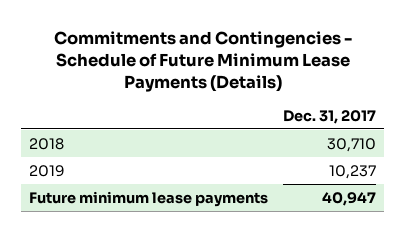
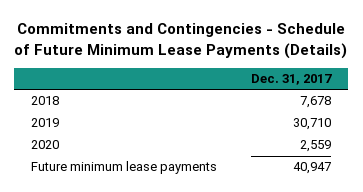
- 2018 | 30,710
- 2019 | 10,237
+ 2018 | 7,678
+ 2019 | 30,710
+ 2020 | 2,559

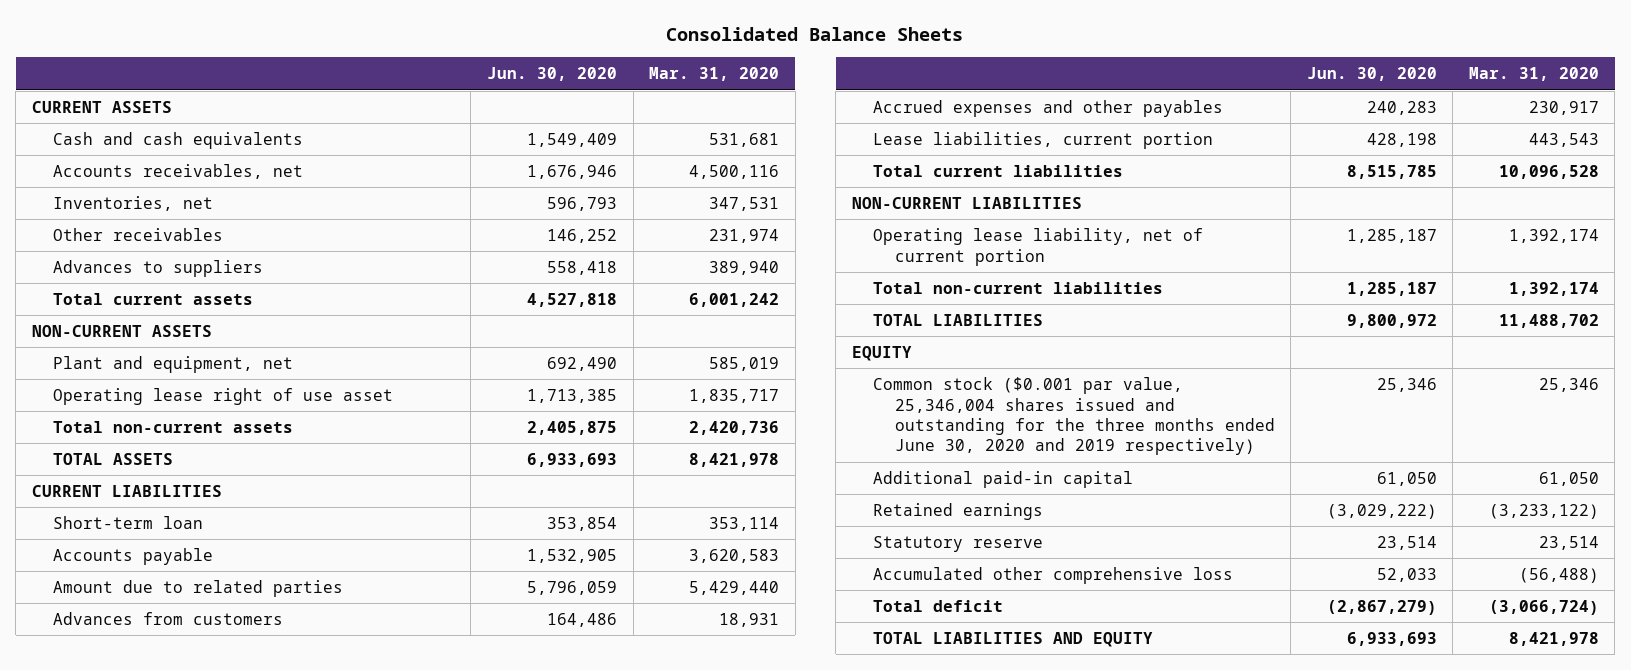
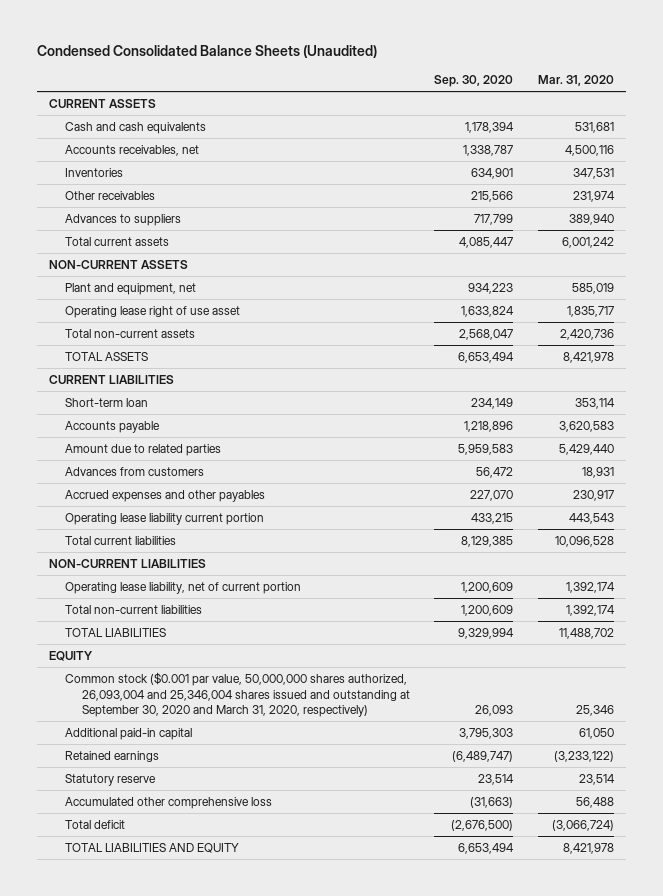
- Consolidated Balance Sheets
+ Condensed Consolidated Balance Sheets (Unaudited)
- | Jun. 30, 2020 | Mar. 31, 2020
+ | Sep. 30, 2020 | Mar. 31, 2020
- Inventories, net | 596,793 | 347,531
+ Inventories | 634,901 | 347,531
- Lease liabilities, current portion | 428,198 | 443,543
+ Operating lease liability current portion | 433,215 | 443,543
- Common stock ($0.001 par value, 25,346,004 shares issued and outstanding for the three months ended June 30, 2020 and 2019 respectively) | 25,346 | 25,346
+ Common stock ($0.001 par value, 50,000,000 shares authorized, 26,093,004 and 25,346,004 shares issued and outstanding at September 30, 2020 and March 31, 2020, respectively) | 26,093 | 25,346
- Accumulated other comprehensive loss | 52,033 | (56,488)
+ Accumulated other comprehensive loss | (31,663) | 56,488

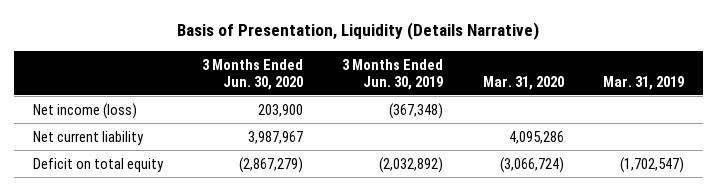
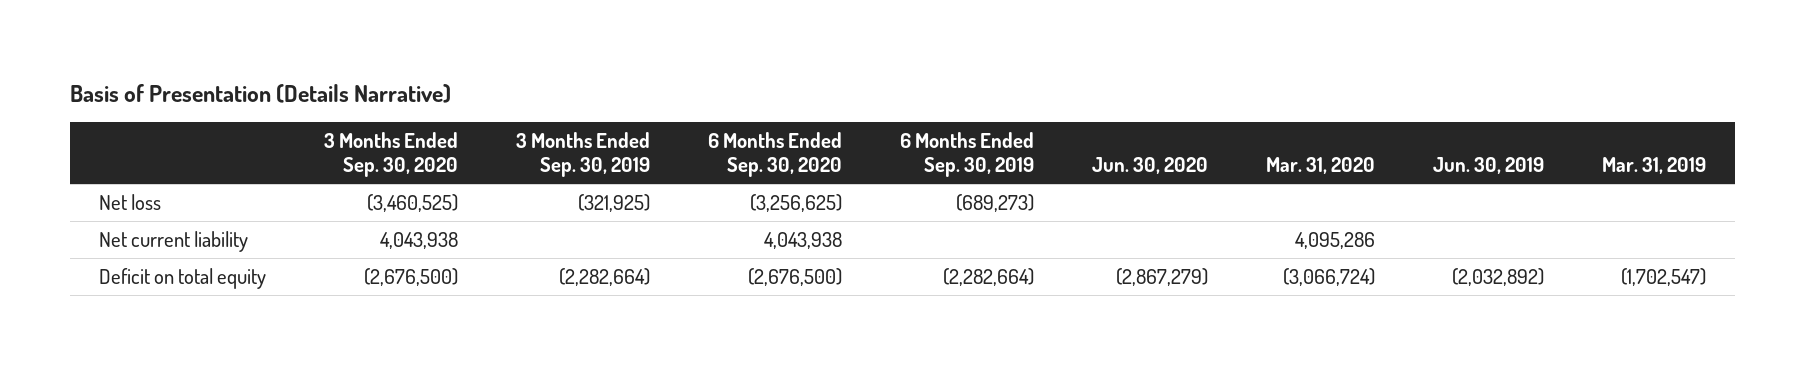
- Basis of Presentation, Liquidity (Details Narrative)
+ Basis of Presentation (Details Narrative)
- | 3 Months Ended Jun. 30, 2020 | 3 Months Ended Jun. 30, 2019 | Mar. 31, 2020 | Mar. 31, 2019
+ | 3 Months Ended Sep. 30, 2020 | 3 Months Ended Sep. 30, 2019 | 6 Months Ended Sep. 30, 2020 | 6 Months Ended Sep. 30, 2019 | Jun. 30, 2020 | Mar. 31, 2020 | Jun. 30, 2019 | Mar. 31, 2019
- Net income (loss) | 203,900 | (367,348) | |
+ Net loss | (3,460,525) | (321,925) | (3,256,625) | (689,273) | | | |

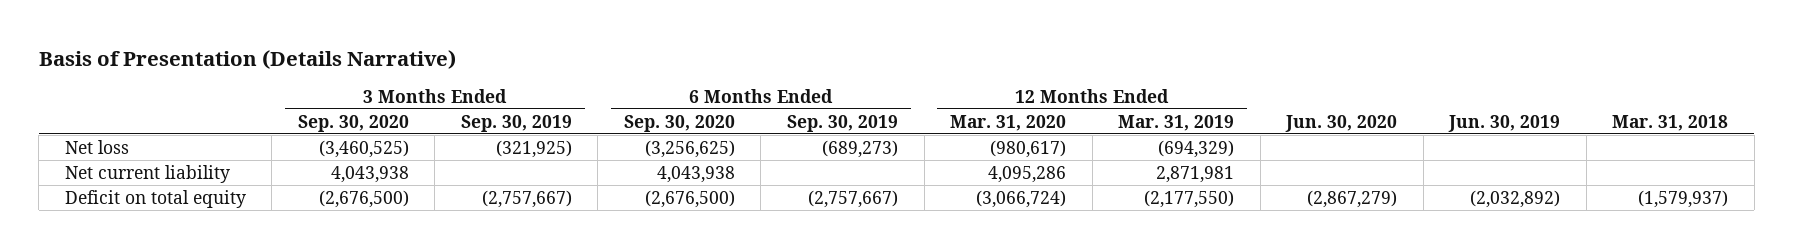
- | 3 Months Ended Sep. 30, 2020 | 3 Months Ended Sep. 30, 2019 | 6 Months Ended Sep. 30, 2020 | 6 Months Ended Sep. 30, 2019 | Jun. 30, 2020 | Mar. 31, 2020 | Jun. 30, 2019 | Mar. 31, 2019
+ | 3 Months Ended Sep. 30, 2020 | 3 Months Ended Sep. 30, 2019 | 6 Months Ended Sep. 30, 2020 | 6 Months Ended Sep. 30, 2019 | 12 Months Ended Mar. 31, 2020 | 12 Months Ended Mar. 31, 2019 | Jun. 30, 2020 | Jun. 30, 2019 | Mar. 31, 2018
- Deficit on total equity | (2,676,500) | (2,282,664) | (2,676,500) | (2,282,664) | (2,867,279) | (3,066,724) | (2,032,892) | (1,702,547)
+ Deficit on total equity | (2,676,500) | (2,757,667) | (2,676,500) | (2,757,667) | (3,066,724) | (2,177,550) | (2,867,279) | (2,032,892) | (1,579,937)

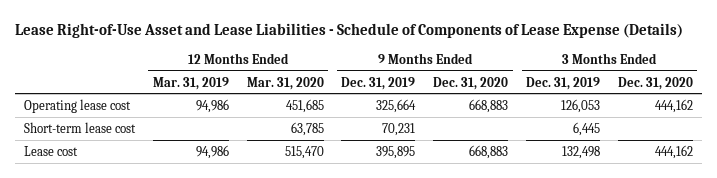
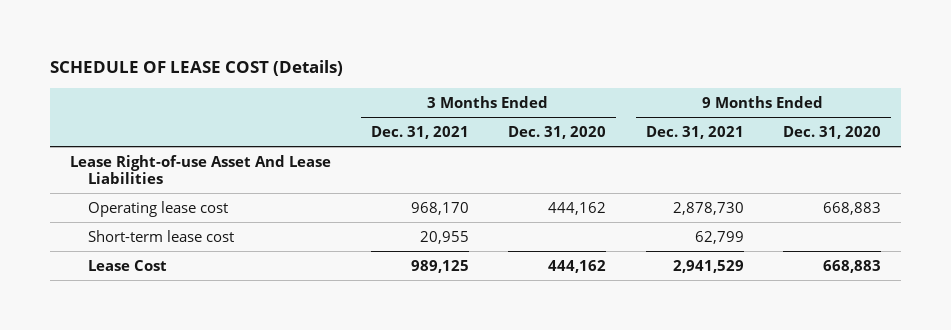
- Lease Right-of-Use Asset and Lease Liabilities - Schedule of Components of Lease Expense (Details)
+ SCHEDULE OF LEASE COST (Details)
- | 12 Months Ended Mar. 31, 2019 | 12 Months Ended Mar. 31, 2020 | 9 Months Ended Dec. 31, 2019 | 9 Months Ended Dec. 31, 2020 | 3 Months Ended Dec. 31, 2019 | 3 Months Ended Dec. 31, 2020
+ | 3 Months Ended Dec. 31, 2021 | 3 Months Ended Dec. 31, 2020 | 9 Months Ended Dec. 31, 2021 | 9 Months Ended Dec. 31, 2020
+ Lease Right-of-use Asset And Lease Liabilities
- Lease cost | 94,986 | 515,470 | 395,895 | 668,883 | 132,498 | 444,162
+ Lease Cost | 989,125 | 444,162 | 2,941,529 | 668,883

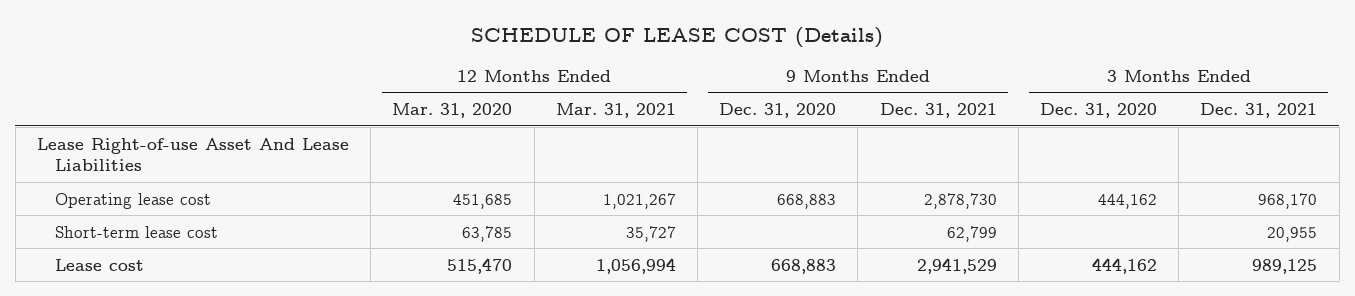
- | 3 Months Ended Dec. 31, 2021 | 3 Months Ended Dec. 31, 2020 | 9 Months Ended Dec. 31, 2021 | 9 Months Ended Dec. 31, 2020
+ | 12 Months Ended Mar. 31, 2020 | 12 Months Ended Mar. 31, 2021 | 9 Months Ended Dec. 31, 2020 | 9 Months Ended Dec. 31, 2021 | 3 Months Ended Dec. 31, 2020 | 3 Months Ended Dec. 31, 2021
- Lease Cost | 989,125 | 444,162 | 2,941,529 | 668,883
+ Lease cost | 515,470 | 1,056,994 | 668,883 | 2,941,529 | 444,162 | 989,125

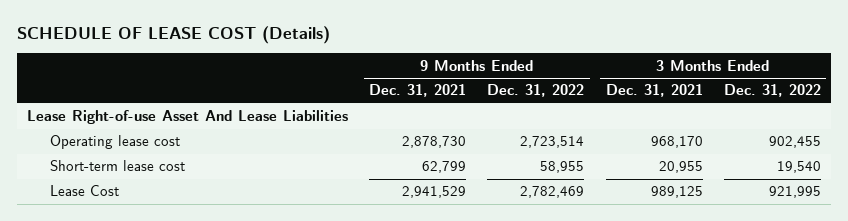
- | 12 Months Ended Mar. 31, 2020 | 12 Months Ended Mar. 31, 2021 | 9 Months Ended Dec. 31, 2020 | 9 Months Ended Dec. 31, 2021 | 3 Months Ended Dec. 31, 2020 | 3 Months Ended Dec. 31, 2021
+ | 9 Months Ended Dec. 31, 2021 | 9 Months Ended Dec. 31, 2022 | 3 Months Ended Dec. 31, 2021 | 3 Months Ended Dec. 31, 2022
- Lease cost | 515,470 | 1,056,994 | 668,883 | 2,941,529 | 444,162 | 989,125
+ Lease Cost | 2,941,529 | 2,782,469 | 989,125 | 921,995

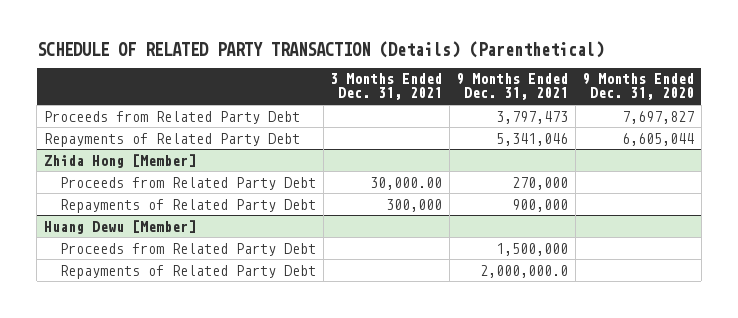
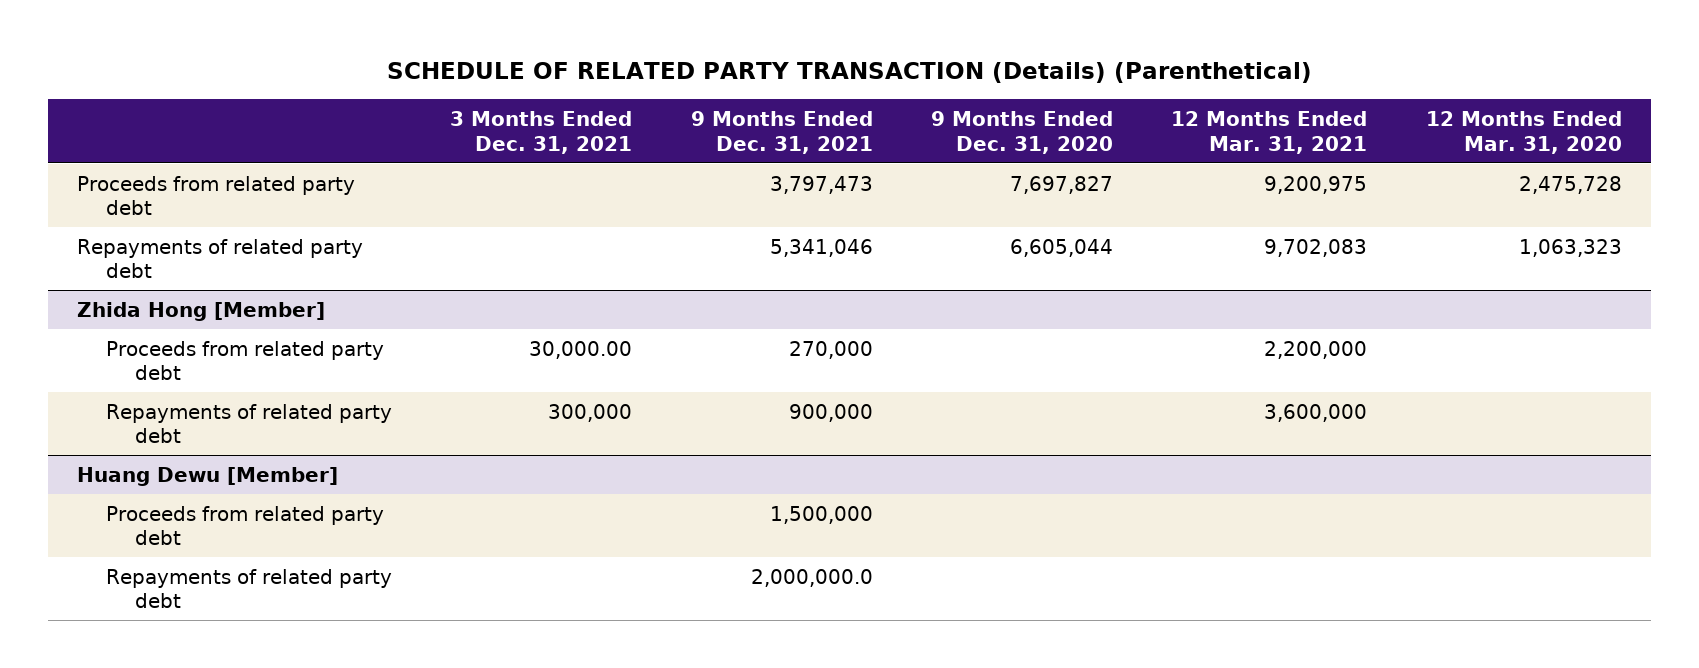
- | 3 Months Ended Dec. 31, 2021 | 9 Months Ended Dec. 31, 2021 | 9 Months Ended Dec. 31, 2020
+ | 3 Months Ended Dec. 31, 2021 | 9 Months Ended Dec. 31, 2021 | 9 Months Ended Dec. 31, 2020 | 12 Months Ended Mar. 31, 2021 | 12 Months Ended Mar. 31, 2020
- Proceeds from Related Party Debt | | 3,797,473 | 7,697,827
- Repayments of Related Party Debt | | 5,341,046 | 6,605,044
+ Proceeds from related party debt | | 3,797,473 | 7,697,827 | 9,200,975 | 2,475,728
+ Repayments of related party debt | | 5,341,046 | 6,605,044 | 9,702,083 | 1,063,323
@ Zhida Hong [Member]
- Proceeds from Related Party Debt | 30,000.00 | 270,000 |
- Repayments of Related Party Debt | 300,000 | 900,000 |
+ Proceeds from related party debt | 30,000.00 | 270,000 | | 2,200,000 |
+ Repayments of related party debt | 300,000 | 900,000 | | 3,600,000 |
@ Huang Dewu [Member]
- Proceeds from Related Party Debt | | 1,500,000 |
- Repayments of Related Party Debt | | 2,000,000.0 |
+ Proceeds from related party debt | | 1,500,000 | | |
+ Repayments of related party debt | | 2,000,000.0 | | |

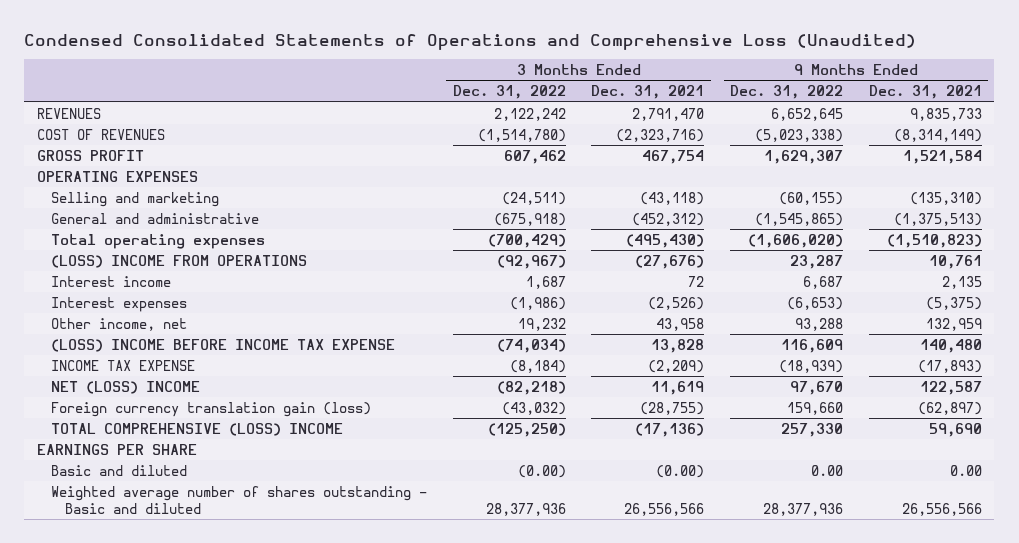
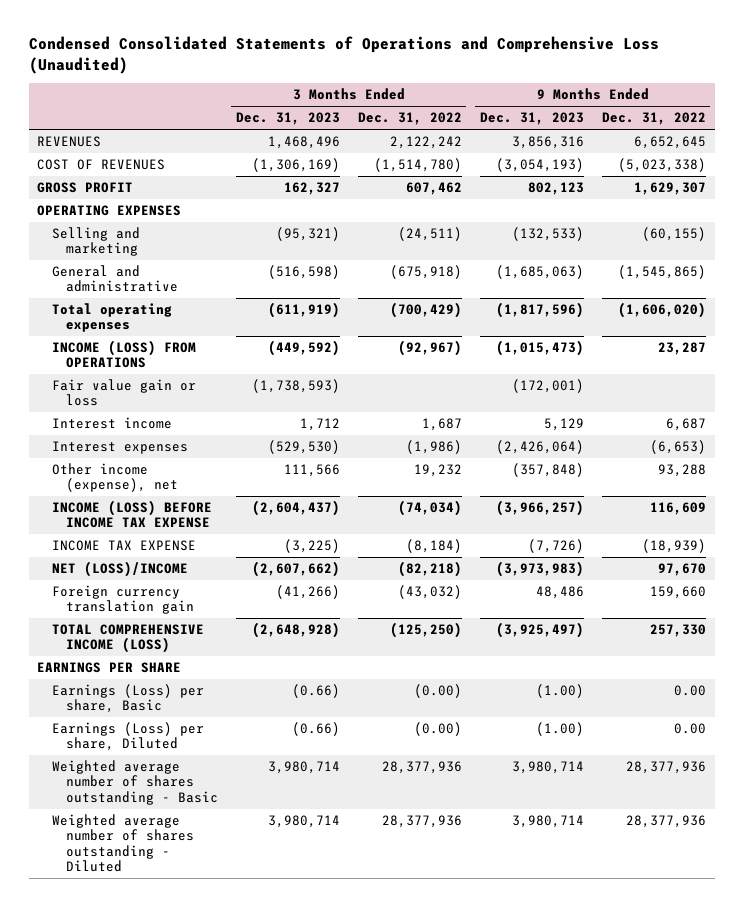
- | 3 Months Ended Dec. 31, 2022 | 3 Months Ended Dec. 31, 2021 | 9 Months Ended Dec. 31, 2022 | 9 Months Ended Dec. 31, 2021
+ | 3 Months Ended Dec. 31, 2023 | 3 Months Ended Dec. 31, 2022 | 9 Months Ended Dec. 31, 2023 | 9 Months Ended Dec. 31, 2022
- (LOSS) INCOME FROM OPERATIONS | (92,967) | (27,676) | 23,287 | 10,761
+ INCOME (LOSS) FROM OPERATIONS | (449,592) | (92,967) | (1,015,473) | 23,287
+ Fair value gain or loss | (1,738,593) | | (172,001) |
- Other income, net | 19,232 | 43,958 | 93,288 | 132,959
- (LOSS) INCOME BEFORE INCOME TAX EXPENSE | (74,034) | 13,828 | 116,609 | 140,480
+ Other income (expense), net | 111,566 | 19,232 | (357,848) | 93,288
+ INCOME (LOSS) BEFORE INCOME TAX EXPENSE | (2,604,437) | (74,034) | (3,966,257) | 116,609
- NET (LOSS) INCOME | (82,218) | 11,619 | 97,670 | 122,587
- Foreign currency translation gain (loss) | (43,032) | (28,755) | 159,660 | (62,897)
- TOTAL COMPREHENSIVE (LOSS) INCOME | (125,250) | (17,136) | 257,330 | 59,690
+ NET (LOSS)/INCOME | (2,607,662) | (82,218) | (3,973,983) | 97,670
+ Foreign currency translation gain | (41,266) | (43,032) | 48,486 | 159,660
+ TOTAL COMPREHENSIVE INCOME (LOSS) | (2,648,928) | (125,250) | (3,925,497) | 257,330
- Basic and diluted | (0.00) | (0.00) | 0.00 | 0.00
- Weighted average number of shares outstanding - Basic and diluted | 28,377,936 | 26,556,566 | 28,377,936 | 26,556,566
+ Earnings (Loss) per share, Basic | (0.66) | (0.00) | (1.00) | 0.00
+ Earnings (Loss) per share, Diluted | (0.66) | (0.00) | (1.00) | 0.00
+ Weighted average number of shares outstanding - Basic | 3,980,714 | 28,377,936 | 3,980,714 | 28,377,936
+ Weighted average number of shares outstanding - Diluted | 3,980,714 | 28,377,936 | 3,980,714 | 28,377,936

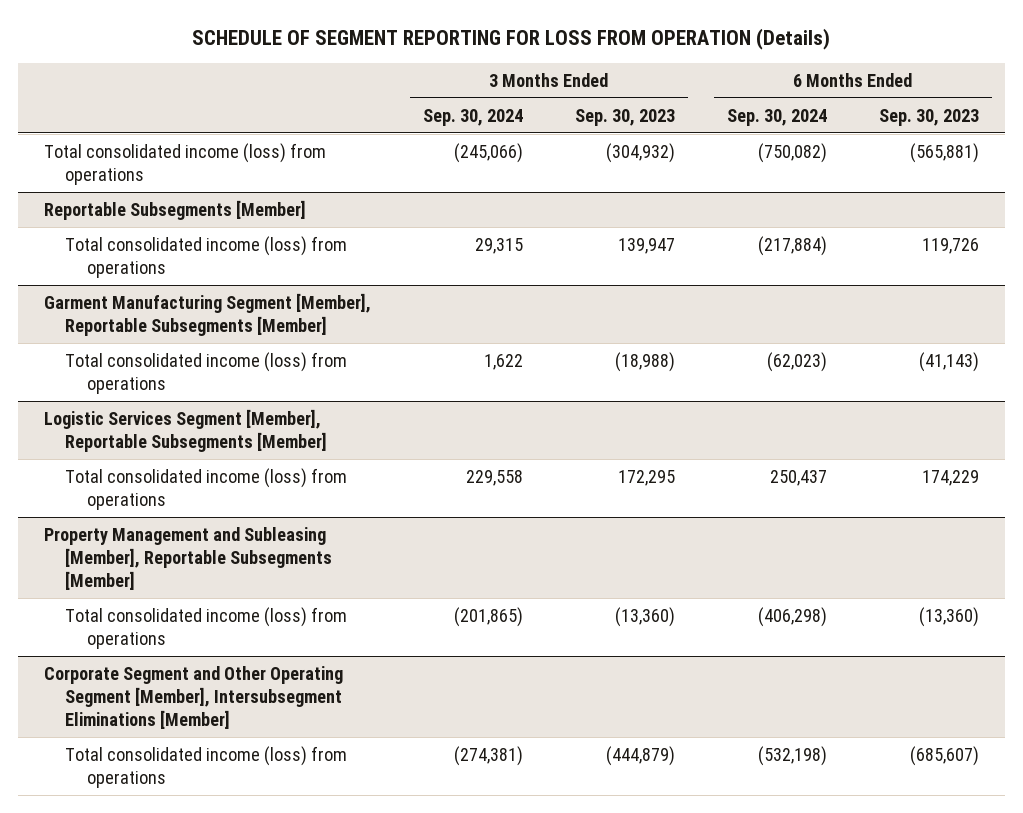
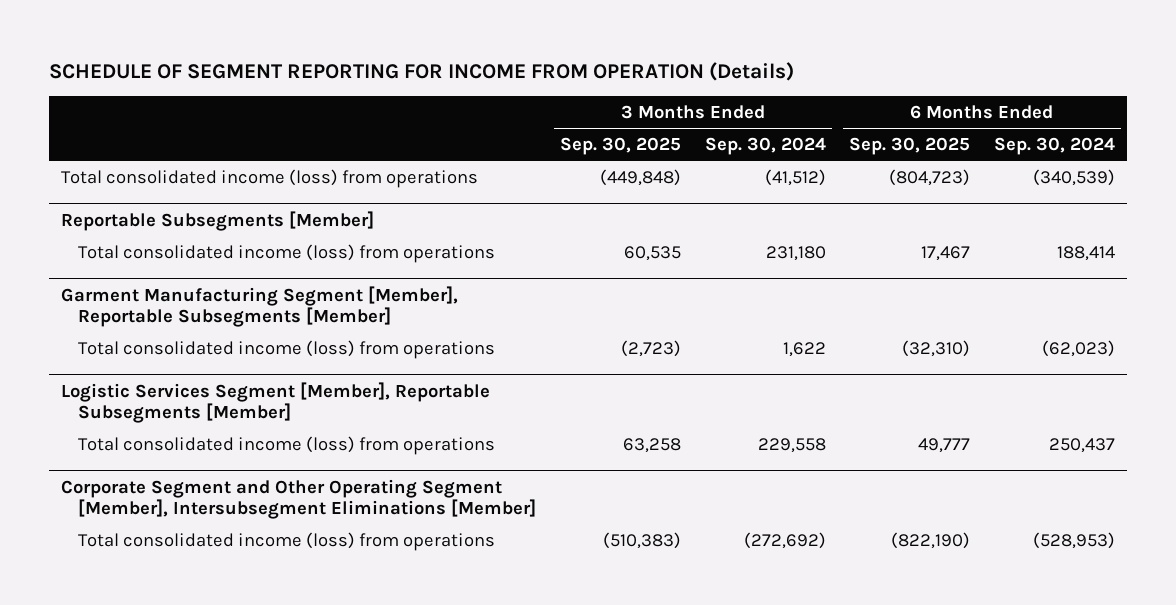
- SCHEDULE OF SEGMENT REPORTING FOR LOSS FROM OPERATION (Details)
+ SCHEDULE OF SEGMENT REPORTING FOR INCOME FROM OPERATION (Details)
- | 3 Months Ended Sep. 30, 2024 | 3 Months Ended Sep. 30, 2023 | 6 Months Ended Sep. 30, 2024 | 6 Months Ended Sep. 30, 2023
+ | 3 Months Ended Sep. 30, 2025 | 3 Months Ended Sep. 30, 2024 | 6 Months Ended Sep. 30, 2025 | 6 Months Ended Sep. 30, 2024
- Total consolidated income (loss) from operations | (245,066) | (304,932) | (750,082) | (565,881)
+ Total consolidated income (loss) from operations | (449,848) | (41,512) | (804,723) | (340,539)
@ Reportable Subsegments [Member]
- Total consolidated income (loss) from operations | 29,315 | 139,947 | (217,884) | 119,726
+ Total consolidated income (loss) from operations | 60,535 | 231,180 | 17,467 | 188,414
- Property Management and Subleasing [Member], Reportable Subsegments [Member]
- Total consolidated income (loss) from operations | (201,865) | (13,360) | (406,298) | (13,360)
@ Corporate Segment and Other Operating Segment [Member], Intersubsegment Eliminations [Member]
- Total consolidated income (loss) from operations | (274,381) | (444,879) | (532,198) | (685,607)
+ Total consolidated income (loss) from operations | (510,383) | (272,692) | (822,190) | (528,953)

